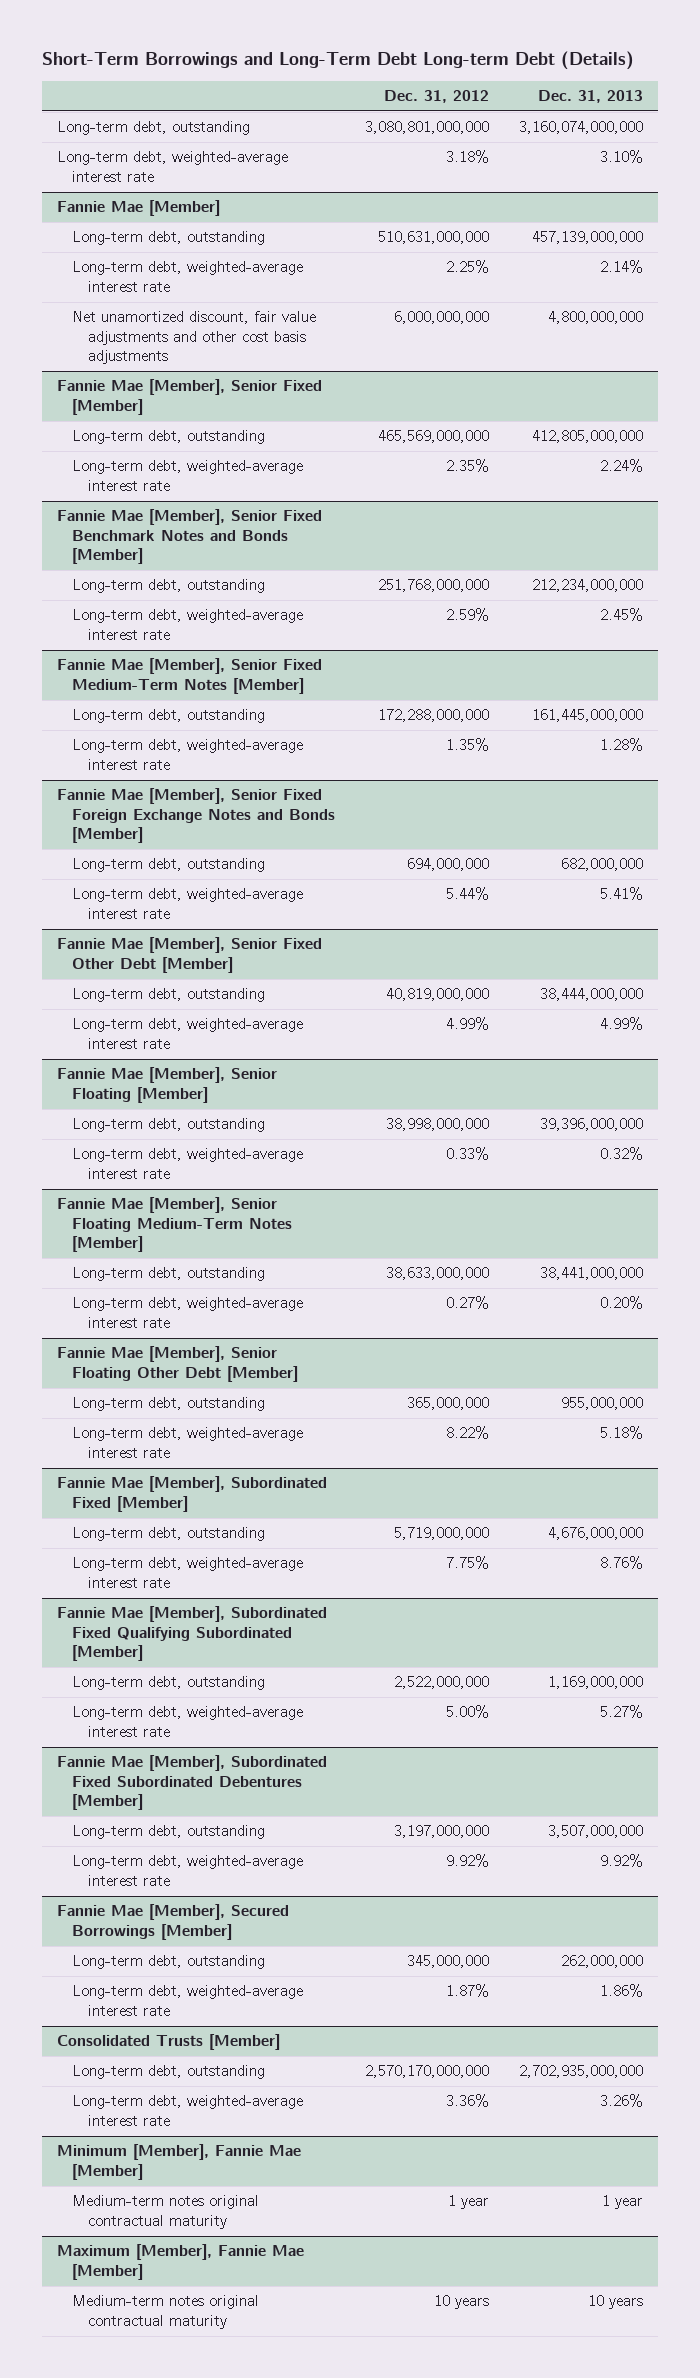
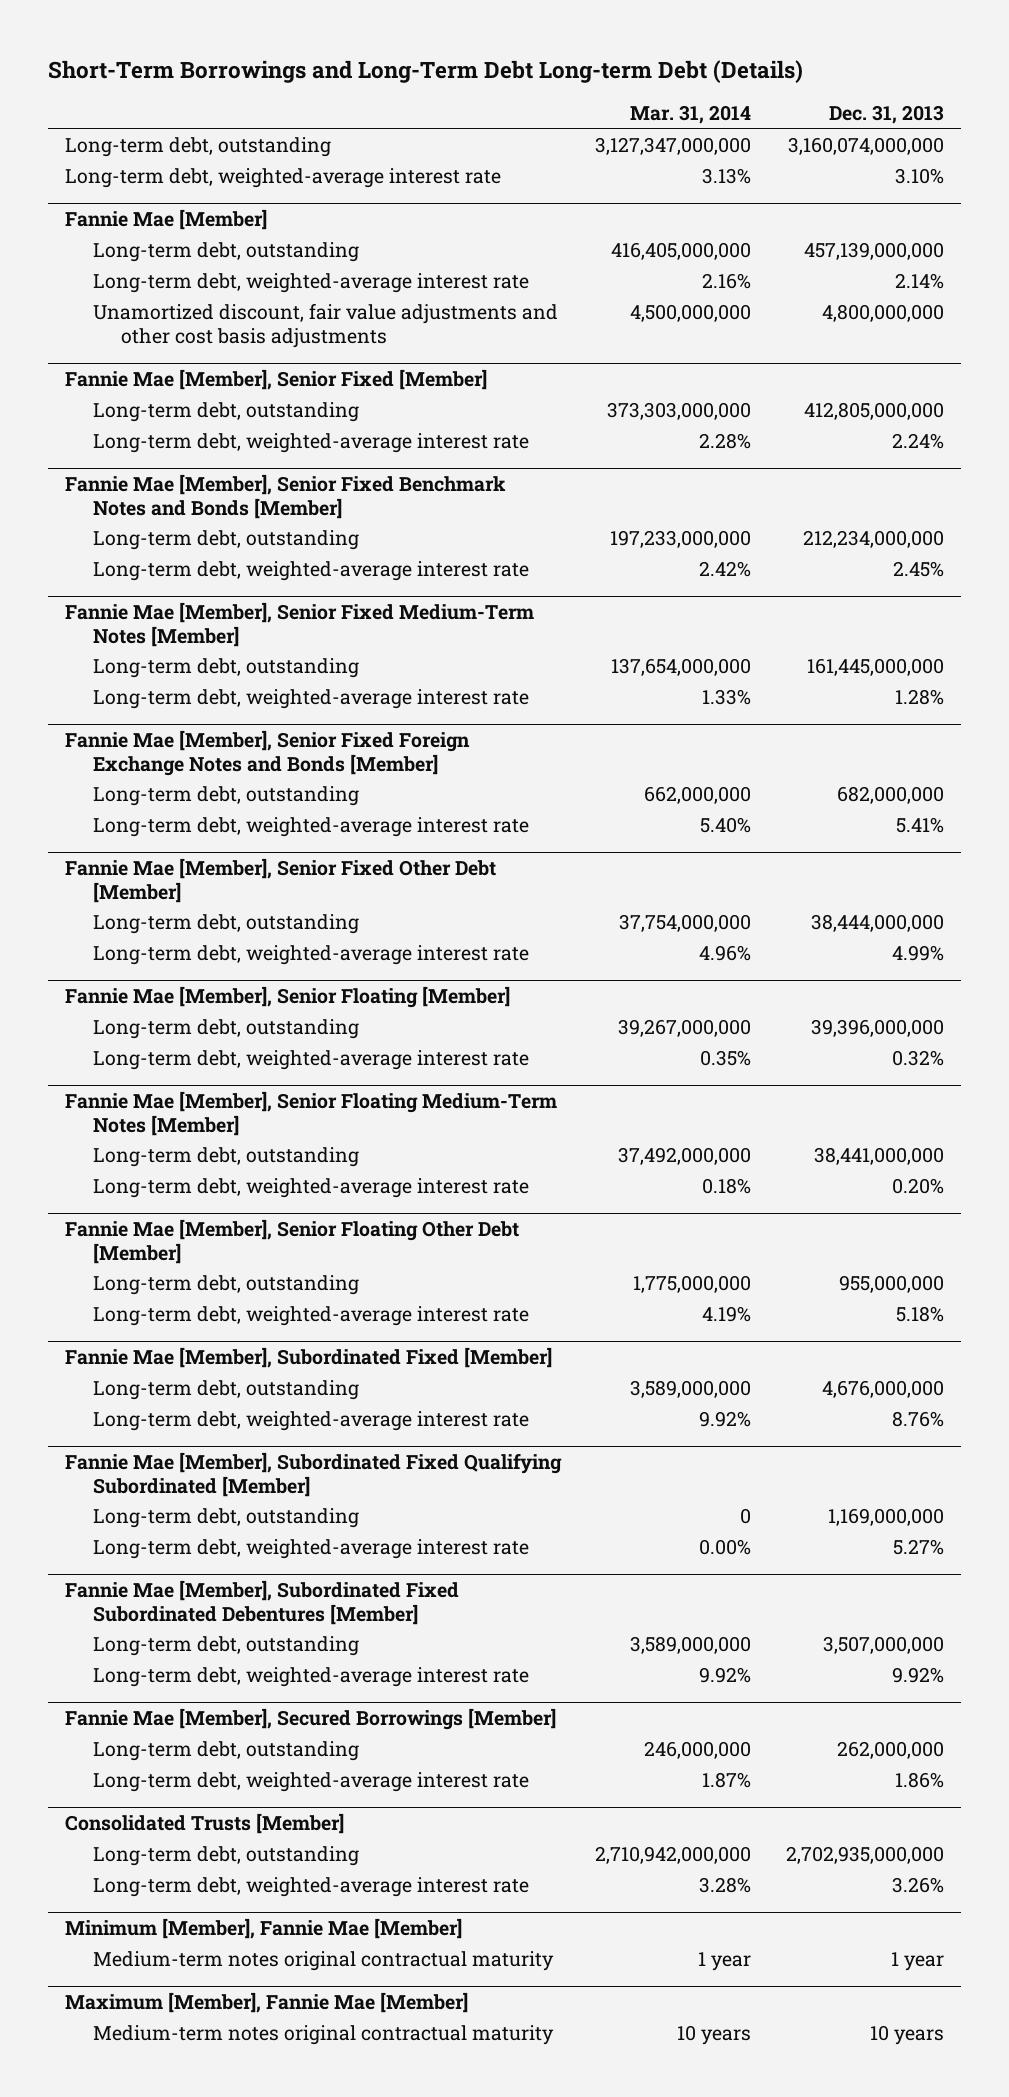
- | Dec. 31, 2012 | Dec. 31, 2013
+ | Mar. 31, 2014 | Dec. 31, 2013
@ Fannie Mae [Member]
- Net unamortized discount, fair value adjustments and other cost basis adjustments | 6,000,000,000 | 4,800,000,000
+ Unamortized discount, fair value adjustments and other cost basis adjustments | 4,500,000,000 | 4,800,000,000

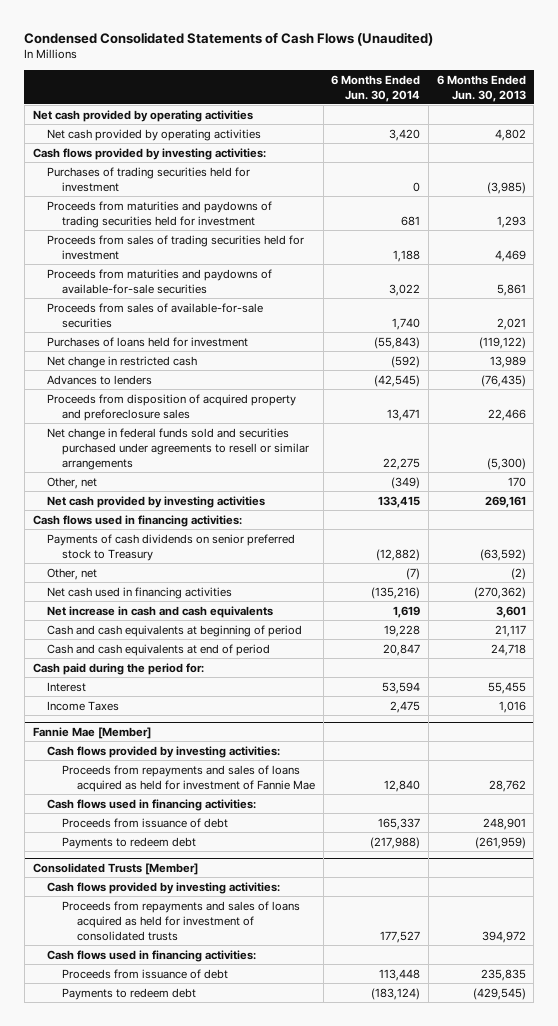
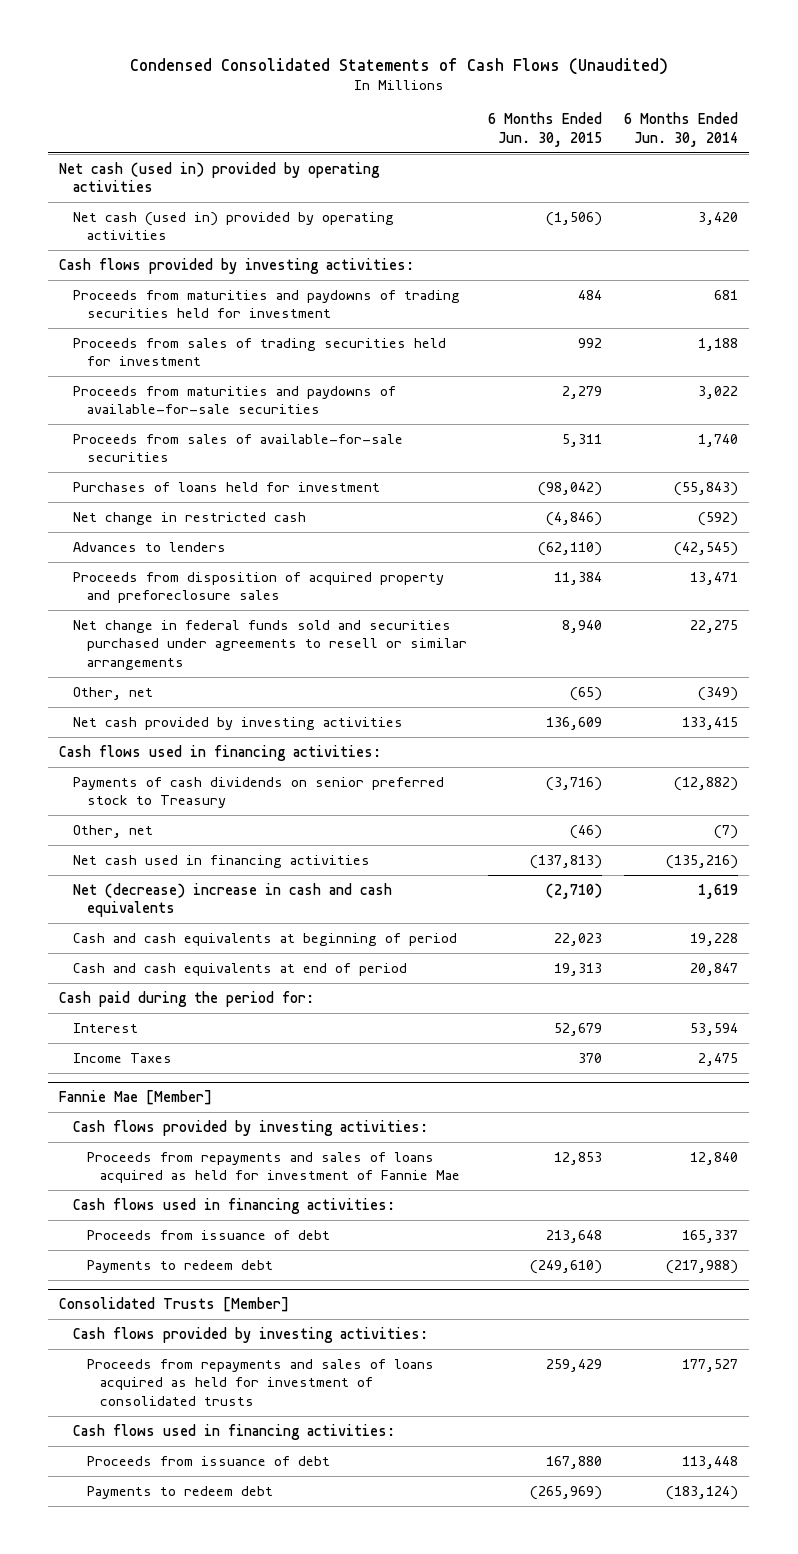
- | 6 Months Ended Jun. 30, 2014 | 6 Months Ended Jun. 30, 2013
+ | 6 Months Ended Jun. 30, 2015 | 6 Months Ended Jun. 30, 2014
- Net cash provided by operating activities
- Net cash provided by operating activities | 3,420 | 4,802
+ Net cash (used in) provided by operating activities
+ Net cash (used in) provided by operating activities | (1,506) | 3,420
- Purchases of trading securities held for investment | 0 | (3,985)
- Net increase in cash and cash equivalents | 1,619 | 3,601
+ Net (decrease) increase in cash and cash equivalents | (2,710) | 1,619

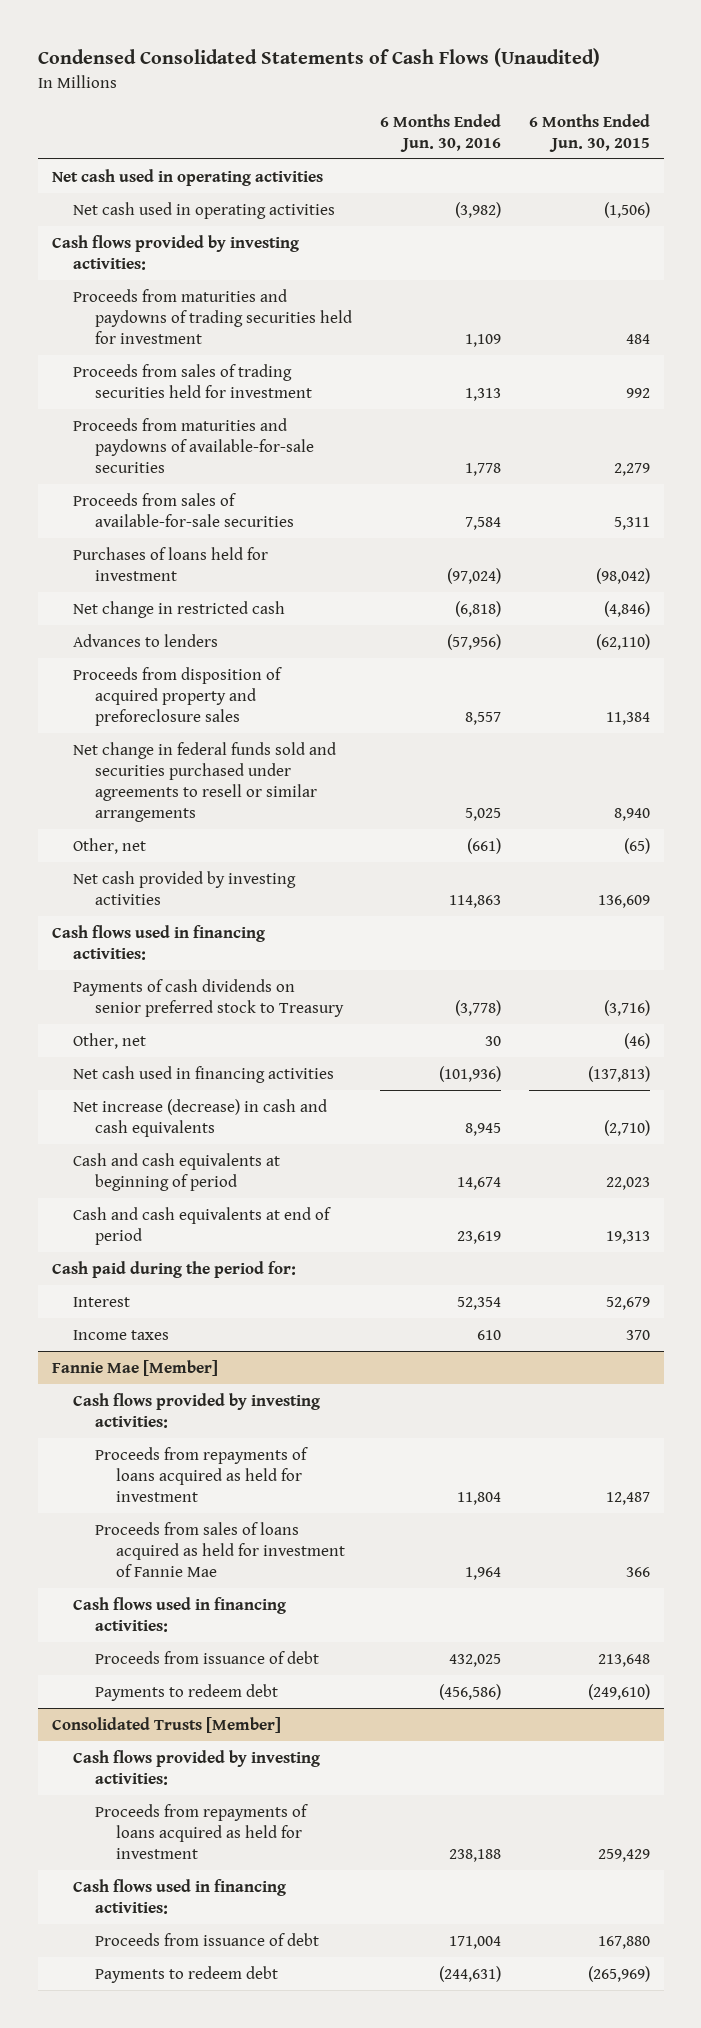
- | 6 Months Ended Jun. 30, 2015 | 6 Months Ended Jun. 30, 2014
+ | 6 Months Ended Jun. 30, 2016 | 6 Months Ended Jun. 30, 2015
- Net cash (used in) provided by operating activities
- Net cash (used in) provided by operating activities | (1,506) | 3,420
+ Net cash used in operating activities
+ Net cash used in operating activities | (3,982) | (1,506)
- Net (decrease) increase in cash and cash equivalents | (2,710) | 1,619
+ Net increase (decrease) in cash and cash equivalents | 8,945 | (2,710)
- Income Taxes | 370 | 2,475
+ Income taxes | 610 | 370
@ Fannie Mae [Member]
- Proceeds from repayments and sales of loans acquired as held for investment of Fannie Mae | 12,853 | 12,840
+ Proceeds from repayments of loans acquired as held for investment | 11,804 | 12,487
+ Proceeds from sales of loans acquired as held for investment of Fannie Mae | 1,964 | 366
@ Consolidated Trusts [Member]
- Proceeds from repayments and sales of loans acquired as held for investment of consolidated trusts | 259,429 | 177,527
+ Proceeds from repayments of loans acquired as held for investment | 238,188 | 259,429

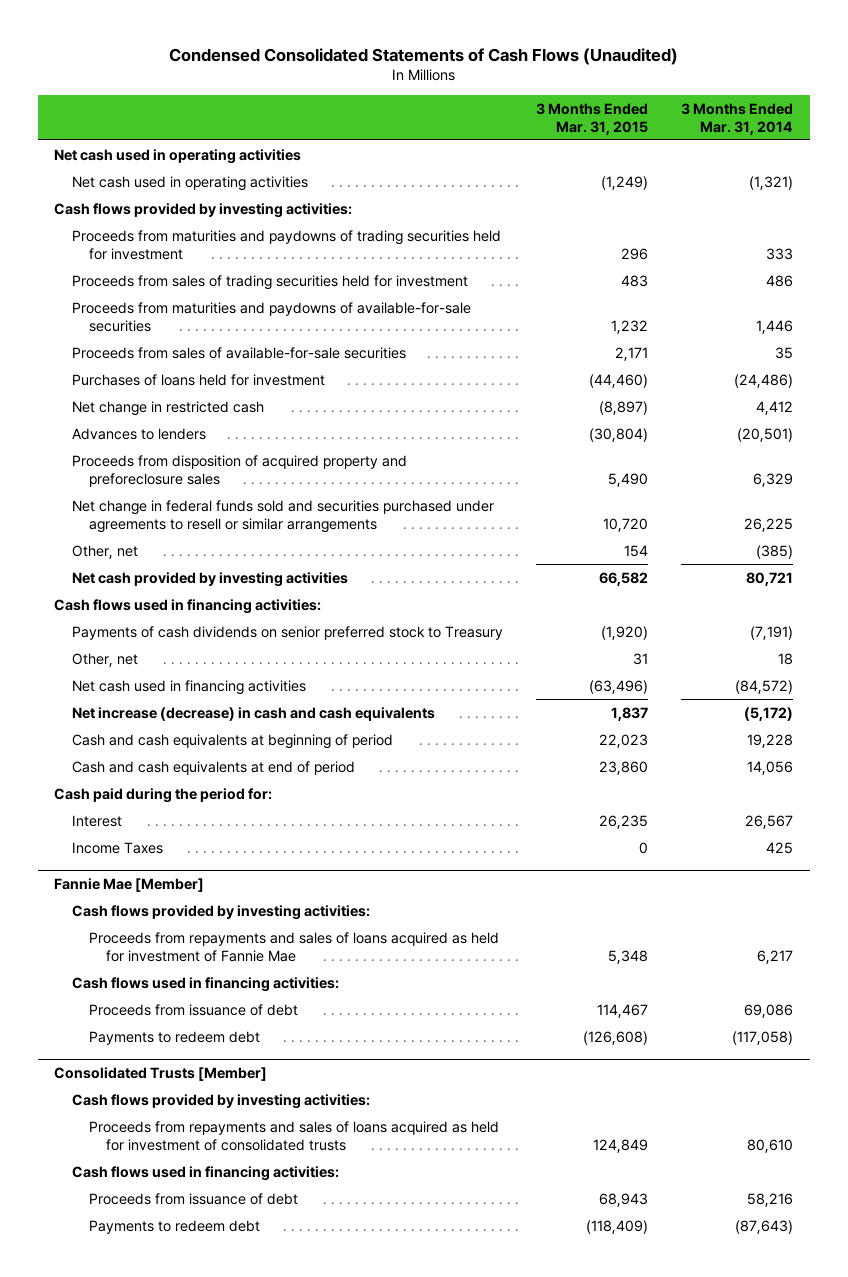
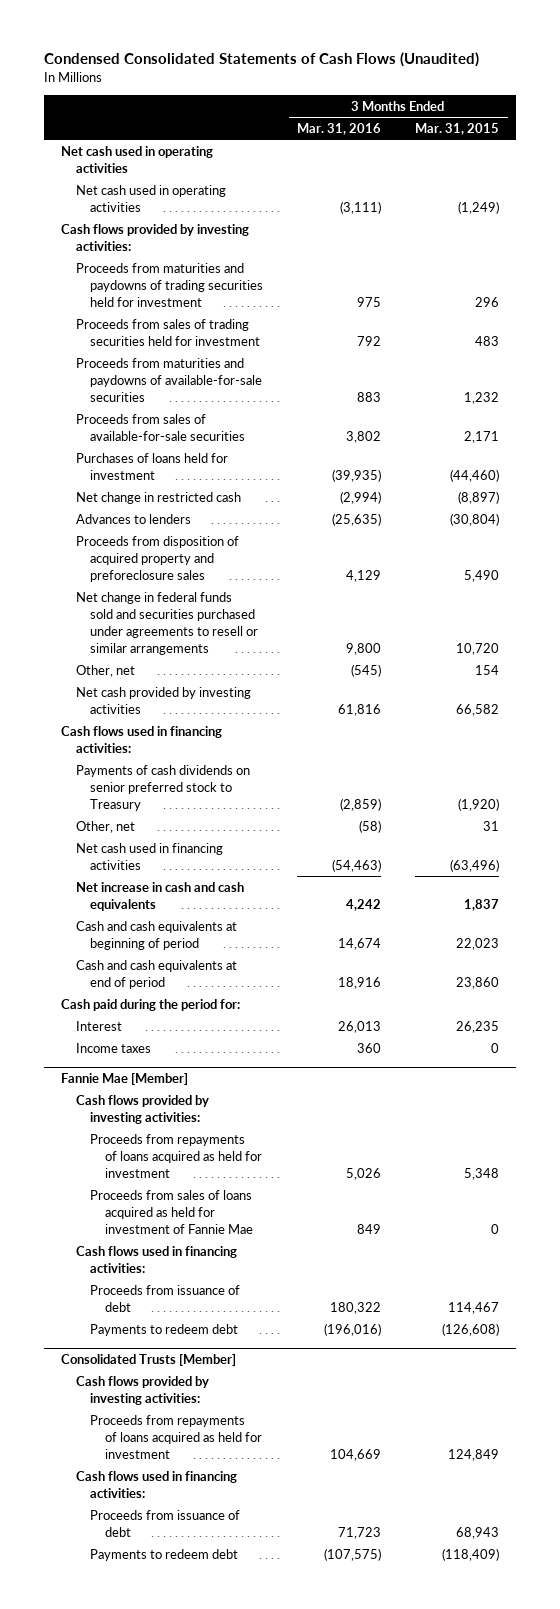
- | 3 Months Ended Mar. 31, 2015 | 3 Months Ended Mar. 31, 2014
+ | 3 Months Ended Mar. 31, 2016 | 3 Months Ended Mar. 31, 2015
- Net increase (decrease) in cash and cash equivalents | 1,837 | (5,172)
+ Net increase in cash and cash equivalents | 4,242 | 1,837
- Income Taxes | 0 | 425
+ Income taxes | 360 | 0
@ Fannie Mae [Member]
- Proceeds from repayments and sales of loans acquired as held for investment of Fannie Mae | 5,348 | 6,217
+ Proceeds from repayments of loans acquired as held for investment | 5,026 | 5,348
+ Proceeds from sales of loans acquired as held for investment of Fannie Mae | 849 | 0
@ Consolidated Trusts [Member]
- Proceeds from repayments and sales of loans acquired as held for investment of consolidated trusts | 124,849 | 80,610
+ Proceeds from repayments of loans acquired as held for investment | 104,669 | 124,849

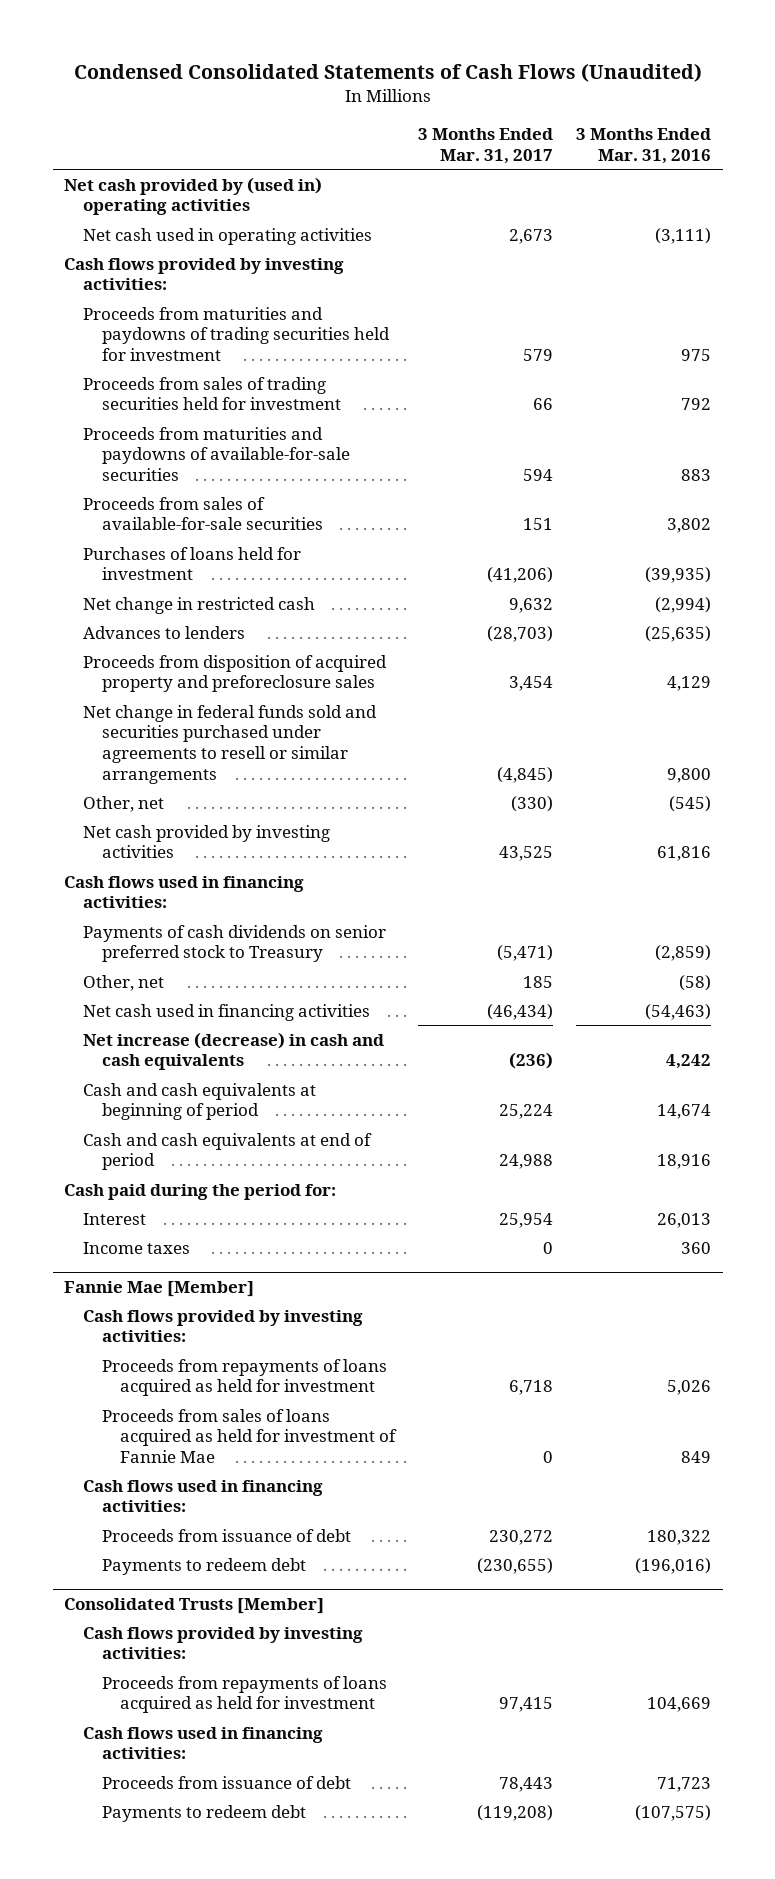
- | 3 Months Ended Mar. 31, 2016 | 3 Months Ended Mar. 31, 2015
+ | 3 Months Ended Mar. 31, 2017 | 3 Months Ended Mar. 31, 2016
- Net cash used in operating activities
+ Net cash provided by (used in) operating activities
- Net increase in cash and cash equivalents | 4,242 | 1,837
+ Net increase (decrease) in cash and cash equivalents | (236) | 4,242

